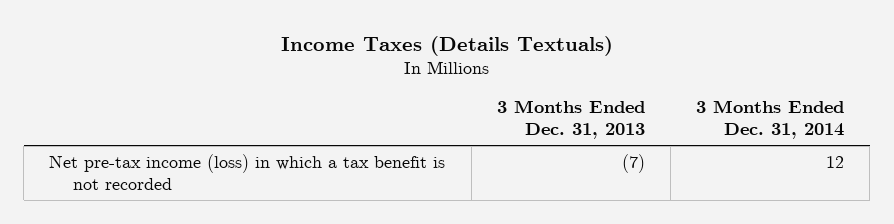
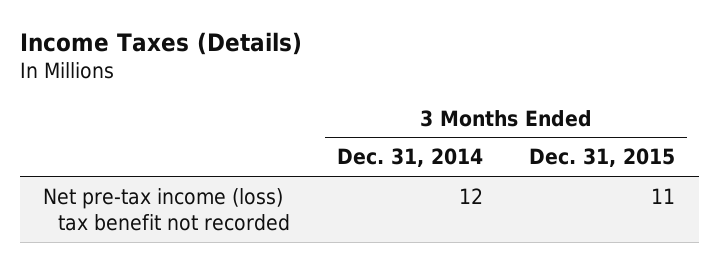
- Income Taxes (Details Textuals)
+ Income Taxes (Details)
- | 3 Months Ended Dec. 31, 2013 | 3 Months Ended Dec. 31, 2014
+ | 3 Months Ended Dec. 31, 2014 | 3 Months Ended Dec. 31, 2015
- Net pre-tax income (loss) in which a tax benefit is not recorded | (7) | 12
+ Net pre-tax income (loss) tax benefit not recorded | 12 | 11

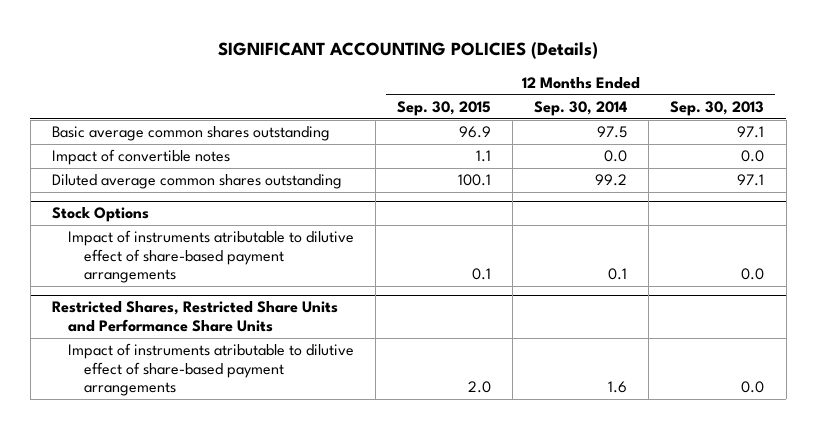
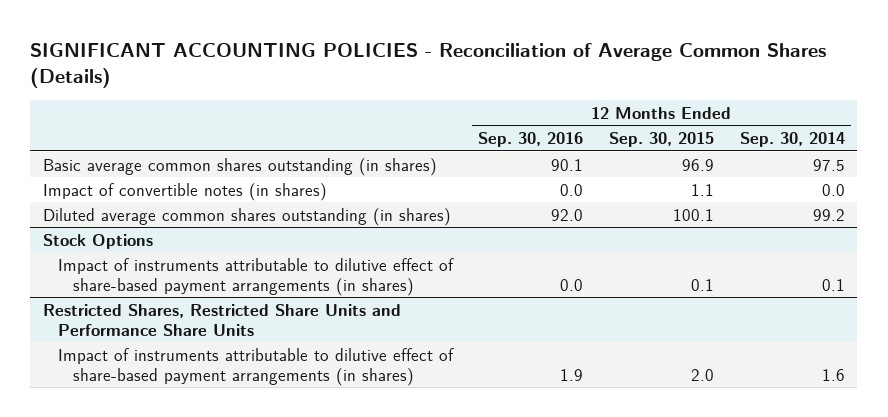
- SIGNIFICANT ACCOUNTING POLICIES (Details)
+ SIGNIFICANT ACCOUNTING POLICIES - Reconciliation of Average Common Shares (Details)
- | 12 Months Ended Sep. 30, 2015 | 12 Months Ended Sep. 30, 2014 | 12 Months Ended Sep. 30, 2013
+ | 12 Months Ended Sep. 30, 2016 | 12 Months Ended Sep. 30, 2015 | 12 Months Ended Sep. 30, 2014
- Basic average common shares outstanding | 96.9 | 97.5 | 97.1
- Impact of convertible notes | 1.1 | 0.0 | 0.0
- Diluted average common shares outstanding | 100.1 | 99.2 | 97.1
+ Basic average common shares outstanding (in shares) | 90.1 | 96.9 | 97.5
+ Impact of convertible notes (in shares) | 0.0 | 1.1 | 0.0
+ Diluted average common shares outstanding (in shares) | 92.0 | 100.1 | 99.2
@ Stock Options
- Impact of instruments atributable to dilutive effect of share-based payment arrangements | 0.1 | 0.1 | 0.0
+ Impact of instruments attributable to dilutive effect of share-based payment arrangements (in shares) | 0.0 | 0.1 | 0.1
@ Restricted Shares, Restricted Share Units and Performance Share Units
- Impact of instruments atributable to dilutive effect of share-based payment arrangements | 2.0 | 1.6 | 0.0
+ Impact of instruments attributable to dilutive effect of share-based payment arrangements (in shares) | 1.9 | 2.0 | 1.6

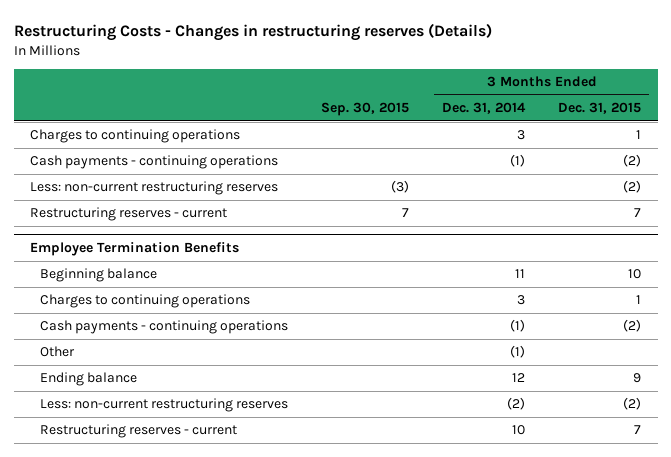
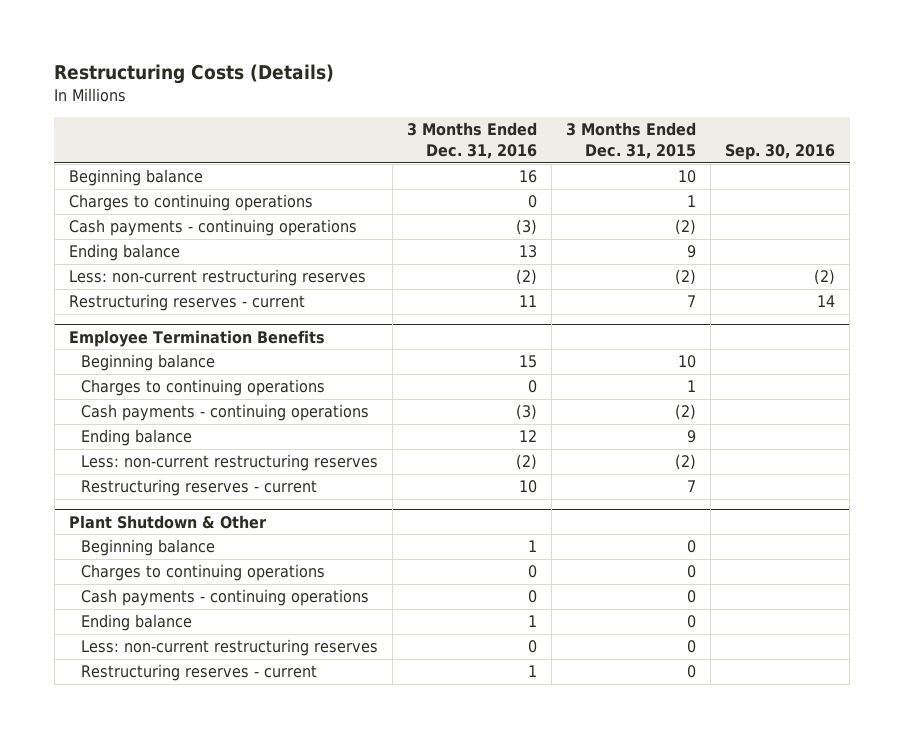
- Restructuring Costs - Changes in restructuring reserves (Details)
+ Restructuring Costs (Details)
- | Sep. 30, 2015 | 3 Months Ended Dec. 31, 2014 | 3 Months Ended Dec. 31, 2015
+ | 3 Months Ended Dec. 31, 2016 | 3 Months Ended Dec. 31, 2015 | Sep. 30, 2016
+ Beginning balance | 16 | 10 |
+ Ending balance | 13 | 9 |
@ Employee Termination Benefits
- Other | | (1) |
+ Plant Shutdown & Other
+ Beginning balance | 1 | 0 |
+ Charges to continuing operations | 0 | 0 |
+ Cash payments - continuing operations | 0 | 0 |
+ Ending balance | 1 | 0 |
+ Less: non-current restructuring reserves | 0 | 0 |
+ Restructuring reserves - current | 1 | 0 |

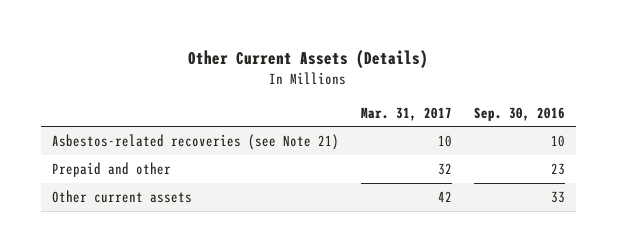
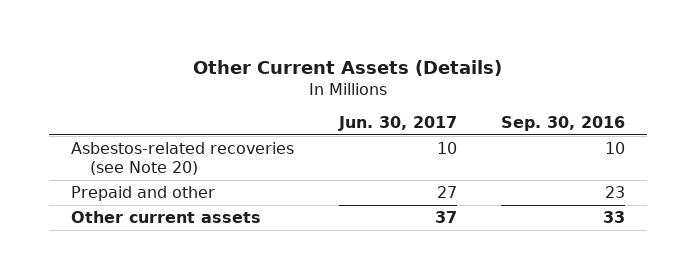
- | Mar. 31, 2017 | Sep. 30, 2016
+ | Jun. 30, 2017 | Sep. 30, 2016
- Asbestos-related recoveries (see Note 21) | 10 | 10
+ Asbestos-related recoveries (see Note 20) | 10 | 10

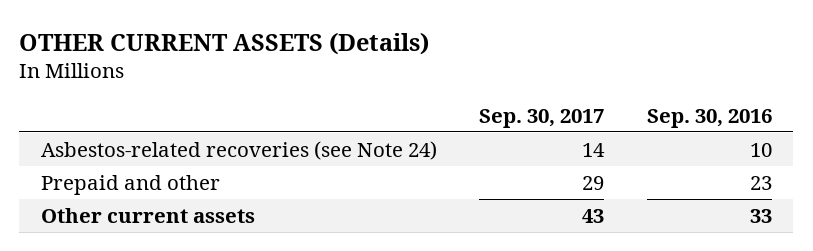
- Other Current Assets (Details)
+ OTHER CURRENT ASSETS (Details)
- | Jun. 30, 2017 | Sep. 30, 2016
+ | Sep. 30, 2017 | Sep. 30, 2016
- Asbestos-related recoveries (see Note 20) | 10 | 10
+ Asbestos-related recoveries (see Note 24) | 14 | 10

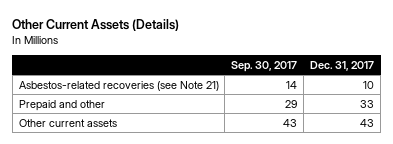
- OTHER CURRENT ASSETS (Details)
+ Other Current Assets (Details)
- | Sep. 30, 2017 | Sep. 30, 2016
+ | Sep. 30, 2017 | Dec. 31, 2017
- Asbestos-related recoveries (see Note 24) | 14 | 10
+ Asbestos-related recoveries (see Note 21) | 14 | 10

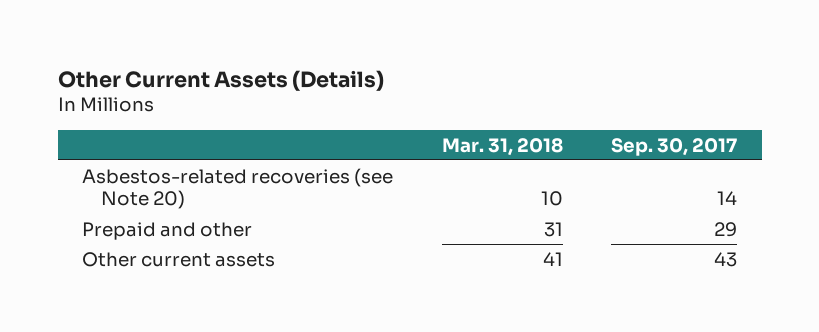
- | Sep. 30, 2017 | Dec. 31, 2017
+ | Mar. 31, 2018 | Sep. 30, 2017
- Asbestos-related recoveries (see Note 21) | 14 | 10
+ Asbestos-related recoveries (see Note 20) | 10 | 14

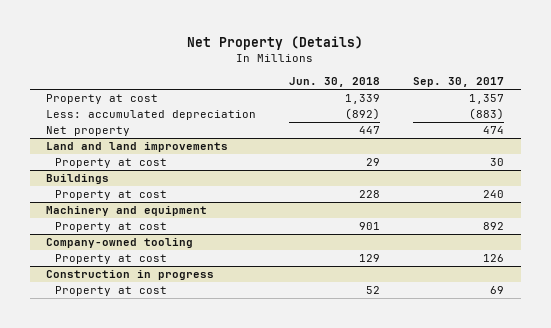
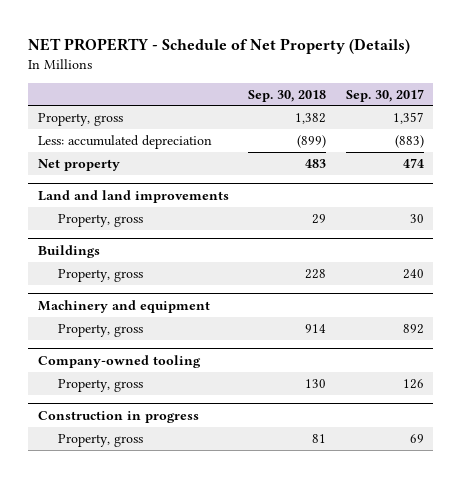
- Net Property (Details)
+ NET PROPERTY - Schedule of Net Property (Details)
- | Jun. 30, 2018 | Sep. 30, 2017
+ | Sep. 30, 2018 | Sep. 30, 2017
- Property at cost | 1,339 | 1,357
+ Property, gross | 1,382 | 1,357
@ Land and land improvements
- Property at cost | 29 | 30
+ Property, gross | 29 | 30
@ Buildings
- Property at cost | 228 | 240
+ Property, gross | 228 | 240
@ Machinery and equipment
- Property at cost | 901 | 892
+ Property, gross | 914 | 892
@ Company-owned tooling
- Property at cost | 129 | 126
+ Property, gross | 130 | 126
@ Construction in progress
- Property at cost | 52 | 69
+ Property, gross | 81 | 69

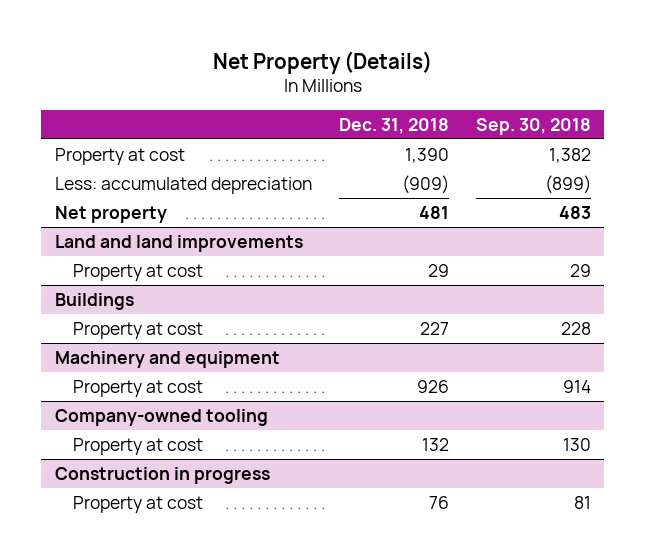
- NET PROPERTY - Schedule of Net Property (Details)
+ Net Property (Details)
- | Sep. 30, 2018 | Sep. 30, 2017
+ | Dec. 31, 2018 | Sep. 30, 2018
- Property, gross | 1,382 | 1,357
+ Property at cost | 1,390 | 1,382
@ Land and land improvements
- Property, gross | 29 | 30
+ Property at cost | 29 | 29
@ Buildings
- Property, gross | 228 | 240
+ Property at cost | 227 | 228
@ Machinery and equipment
- Property, gross | 914 | 892
+ Property at cost | 926 | 914
@ Company-owned tooling
- Property, gross | 130 | 126
+ Property at cost | 132 | 130
@ Construction in progress
- Property, gross | 81 | 69
+ Property at cost | 76 | 81

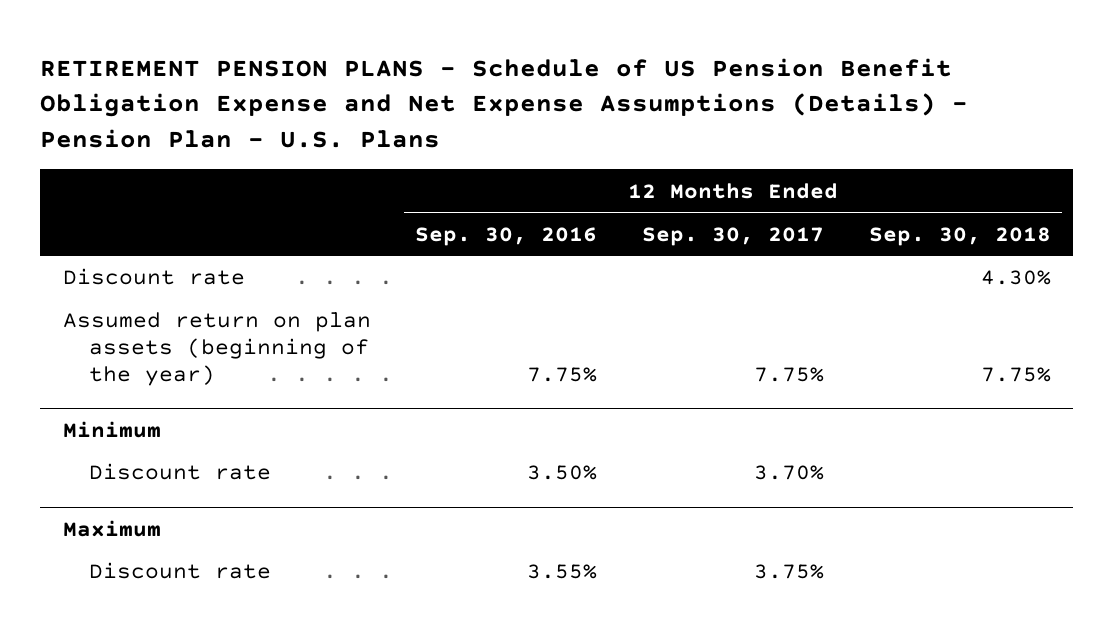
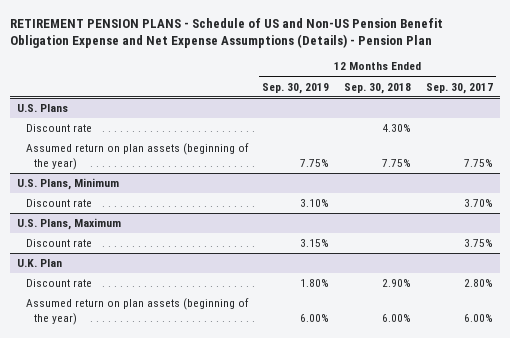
- RETIREMENT PENSION PLANS - Schedule of US Pension Benefit Obligation Expense and Net Expense Assumptions (Details) - Pension Plan - U.S. Plans
+ RETIREMENT PENSION PLANS - Schedule of US and Non-US Pension Benefit Obligation Expense and Net Expense Assumptions (Details) - Pension Plan
- | 12 Months Ended Sep. 30, 2016 | 12 Months Ended Sep. 30, 2017 | 12 Months Ended Sep. 30, 2018
+ | 12 Months Ended Sep. 30, 2019 | 12 Months Ended Sep. 30, 2018 | 12 Months Ended Sep. 30, 2017
+ U.S. Plans
- Minimum
+ U.S. Plans, Minimum
- Maximum
+ U.S. Plans, Maximum
+ U.K. Plan
+ Discount rate | 1.80% | 2.90% | 2.80%
+ Assumed return on plan assets (beginning of the year) | 6.00% | 6.00% | 6.00%

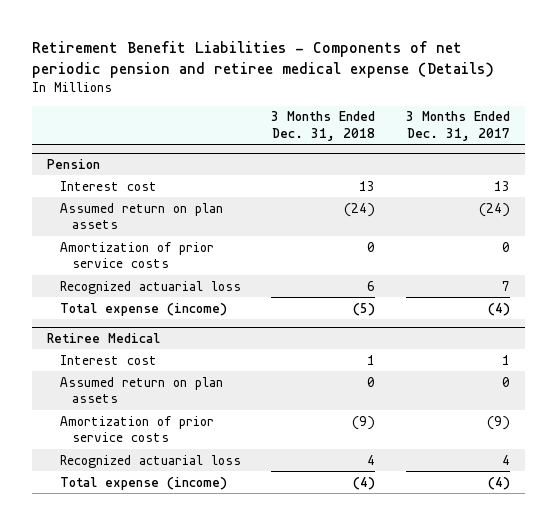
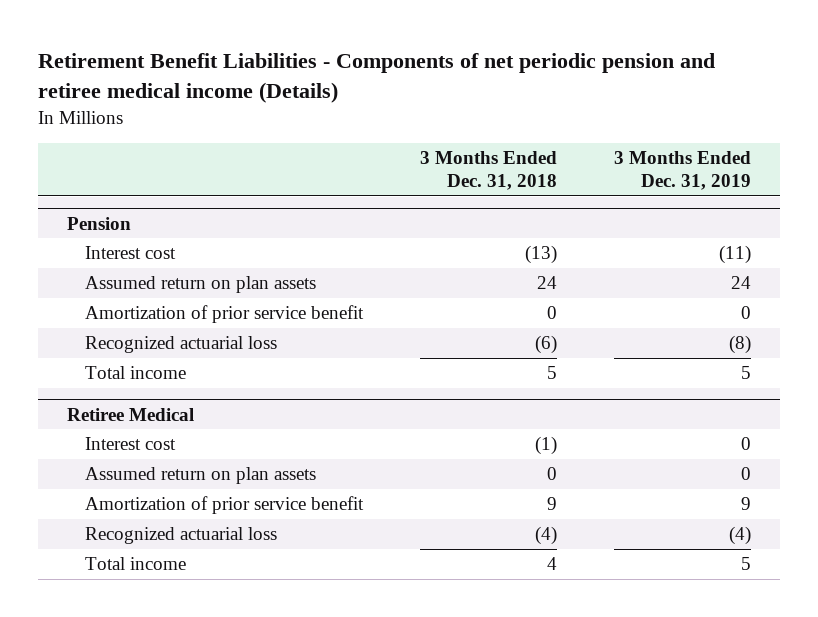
- Retirement Benefit Liabilities - Components of net periodic pension and retiree medical expense (Details)
+ Retirement Benefit Liabilities - Components of net periodic pension and retiree medical income (Details)
- | 3 Months Ended Dec. 31, 2018 | 3 Months Ended Dec. 31, 2017
+ | 3 Months Ended Dec. 31, 2018 | 3 Months Ended Dec. 31, 2019
@ Pension
- Interest cost | 13 | 13
- Assumed return on plan assets | (24) | (24)
- Amortization of prior service costs | 0 | 0
- Recognized actuarial loss | 6 | 7
- Total expense (income) | (5) | (4)
+ Interest cost | (13) | (11)
+ Assumed return on plan assets | 24 | 24
+ Amortization of prior service benefit | 0 | 0
+ Recognized actuarial loss | (6) | (8)
+ Total income | 5 | 5
@ Retiree Medical
- Interest cost | 1 | 1
+ Interest cost | (1) | 0
- Amortization of prior service costs | (9) | (9)
- Recognized actuarial loss | 4 | 4
- Total expense (income) | (4) | (4)
+ Amortization of prior service benefit | 9 | 9
+ Recognized actuarial loss | (4) | (4)
+ Total income | 4 | 5

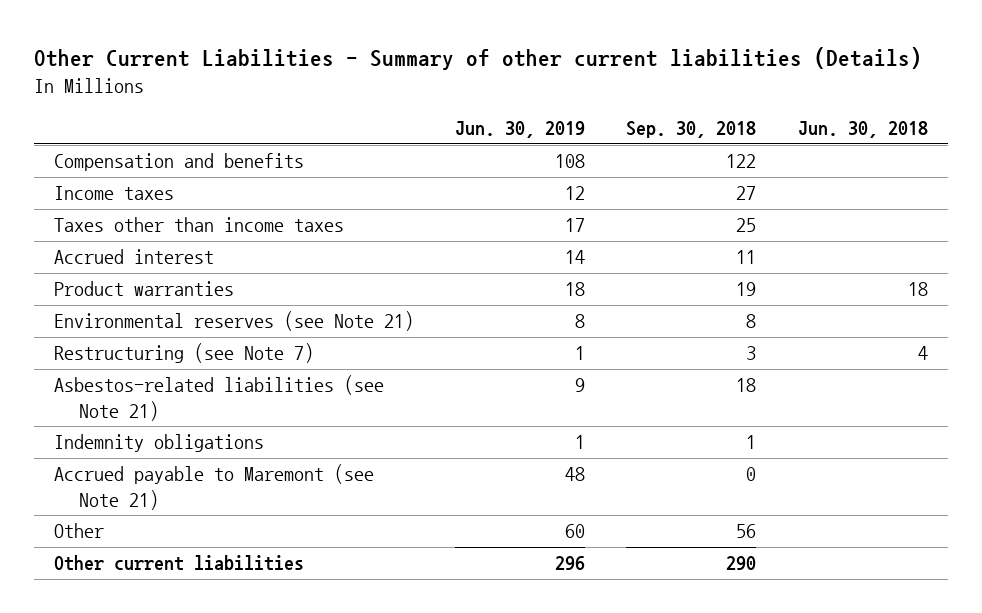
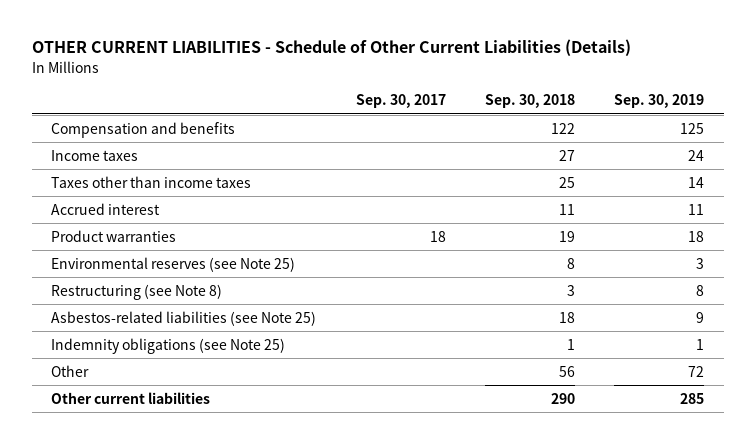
- Other Current Liabilities - Summary of other current liabilities (Details)
+ OTHER CURRENT LIABILITIES - Schedule of Other Current Liabilities (Details)
- | Jun. 30, 2019 | Sep. 30, 2018 | Jun. 30, 2018
+ | Sep. 30, 2017 | Sep. 30, 2018 | Sep. 30, 2019
- Environmental reserves (see Note 21) | 8 | 8 |
- Restructuring (see Note 7) | 1 | 3 | 4
- Asbestos-related liabilities (see Note 21) | 9 | 18 |
- Indemnity obligations | 1 | 1 |
- Accrued payable to Maremont (see Note 21) | 48 | 0 |
+ Environmental reserves (see Note 25) | | 8 | 3
+ Restructuring (see Note 8) | | 3 | 8
+ Asbestos-related liabilities (see Note 25) | | 18 | 9
+ Indemnity obligations (see Note 25) | | 1 | 1

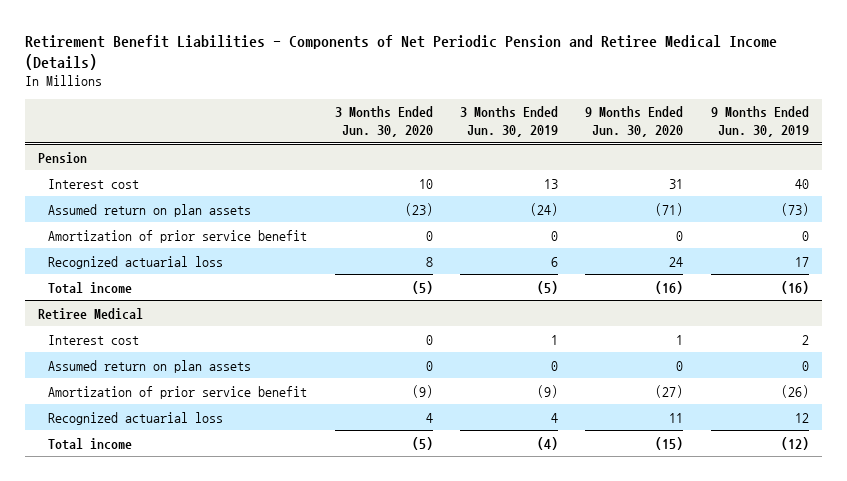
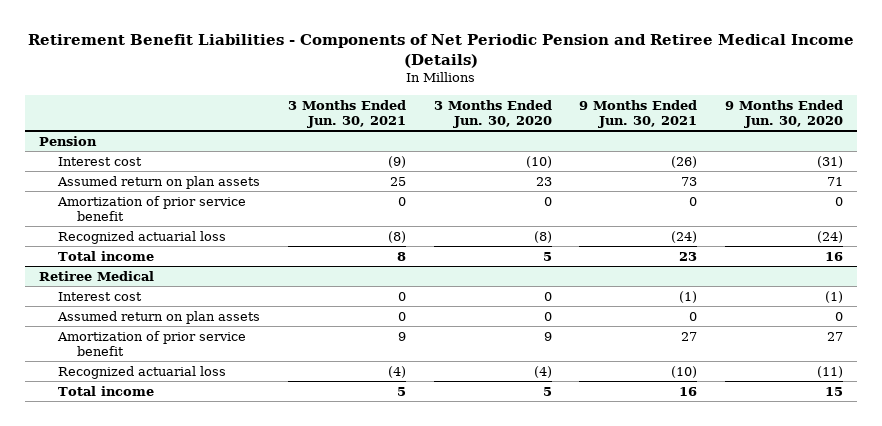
- | 3 Months Ended Jun. 30, 2020 | 3 Months Ended Jun. 30, 2019 | 9 Months Ended Jun. 30, 2020 | 9 Months Ended Jun. 30, 2019
+ | 3 Months Ended Jun. 30, 2021 | 3 Months Ended Jun. 30, 2020 | 9 Months Ended Jun. 30, 2021 | 9 Months Ended Jun. 30, 2020
@ Pension
- Interest cost | 10 | 13 | 31 | 40
- Assumed return on plan assets | (23) | (24) | (71) | (73)
+ Interest cost | (9) | (10) | (26) | (31)
+ Assumed return on plan assets | 25 | 23 | 73 | 71
- Recognized actuarial loss | 8 | 6 | 24 | 17
- Total income | (5) | (5) | (16) | (16)
+ Recognized actuarial loss | (8) | (8) | (24) | (24)
+ Total income | 8 | 5 | 23 | 16
@ Retiree Medical
- Interest cost | 0 | 1 | 1 | 2
+ Interest cost | 0 | 0 | (1) | (1)
- Amortization of prior service benefit | (9) | (9) | (27) | (26)
- Recognized actuarial loss | 4 | 4 | 11 | 12
- Total income | (5) | (4) | (15) | (12)
+ Amortization of prior service benefit | 9 | 9 | 27 | 27
+ Recognized actuarial loss | (4) | (4) | (10) | (11)
+ Total income | 5 | 5 | 16 | 15

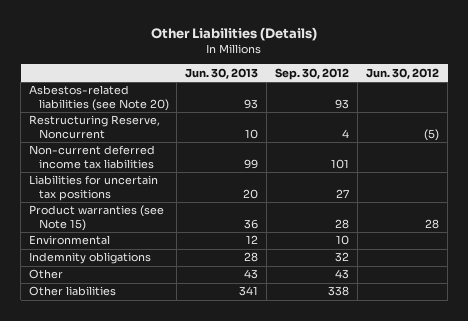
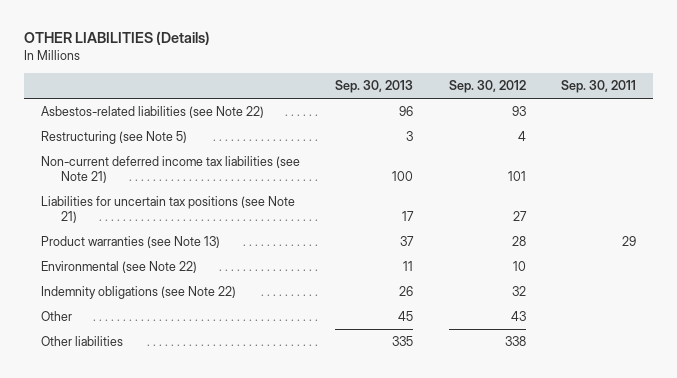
- Other Liabilities (Details)
+ OTHER LIABILITIES (Details)
- | Jun. 30, 2013 | Sep. 30, 2012 | Jun. 30, 2012
+ | Sep. 30, 2013 | Sep. 30, 2012 | Sep. 30, 2011
- Asbestos-related liabilities (see Note 20) | 93 | 93 |
- Restructuring Reserve, Noncurrent | 10 | 4 | (5)
- Non-current deferred income tax liabilities | 99 | 101 |
- Liabilities for uncertain tax positions | 20 | 27 |
- Product warranties (see Note 15) | 36 | 28 | 28
- Environmental | 12 | 10 |
- Indemnity obligations | 28 | 32 |
+ Asbestos-related liabilities (see Note 22) | 96 | 93 |
+ Restructuring (see Note 5) | 3 | 4 |
+ Non-current deferred income tax liabilities (see Note 21) | 100 | 101 |
+ Liabilities for uncertain tax positions (see Note 21) | 17 | 27 |
+ Product warranties (see Note 13) | 37 | 28 | 29
+ Environmental (see Note 22) | 11 | 10 |
+ Indemnity obligations (see Note 22) | 26 | 32 |

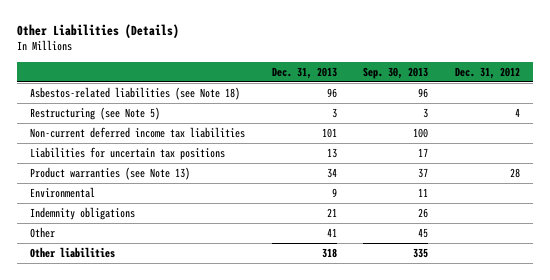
- OTHER LIABILITIES (Details)
+ Other Liabilities (Details)
- | Sep. 30, 2013 | Sep. 30, 2012 | Sep. 30, 2011
+ | Dec. 31, 2013 | Sep. 30, 2013 | Dec. 31, 2012
- Asbestos-related liabilities (see Note 22) | 96 | 93 |
+ Asbestos-related liabilities (see Note 18) | 96 | 96 |
- Non-current deferred income tax liabilities (see Note 21) | 100 | 101 |
- Liabilities for uncertain tax positions (see Note 21) | 17 | 27 |
+ Non-current deferred income tax liabilities | 101 | 100 |
+ Liabilities for uncertain tax positions | 13 | 17 |
- Environmental (see Note 22) | 11 | 10 |
- Indemnity obligations (see Note 22) | 26 | 32 |
+ Environmental | 9 | 11 |
+ Indemnity obligations | 21 | 26 |

